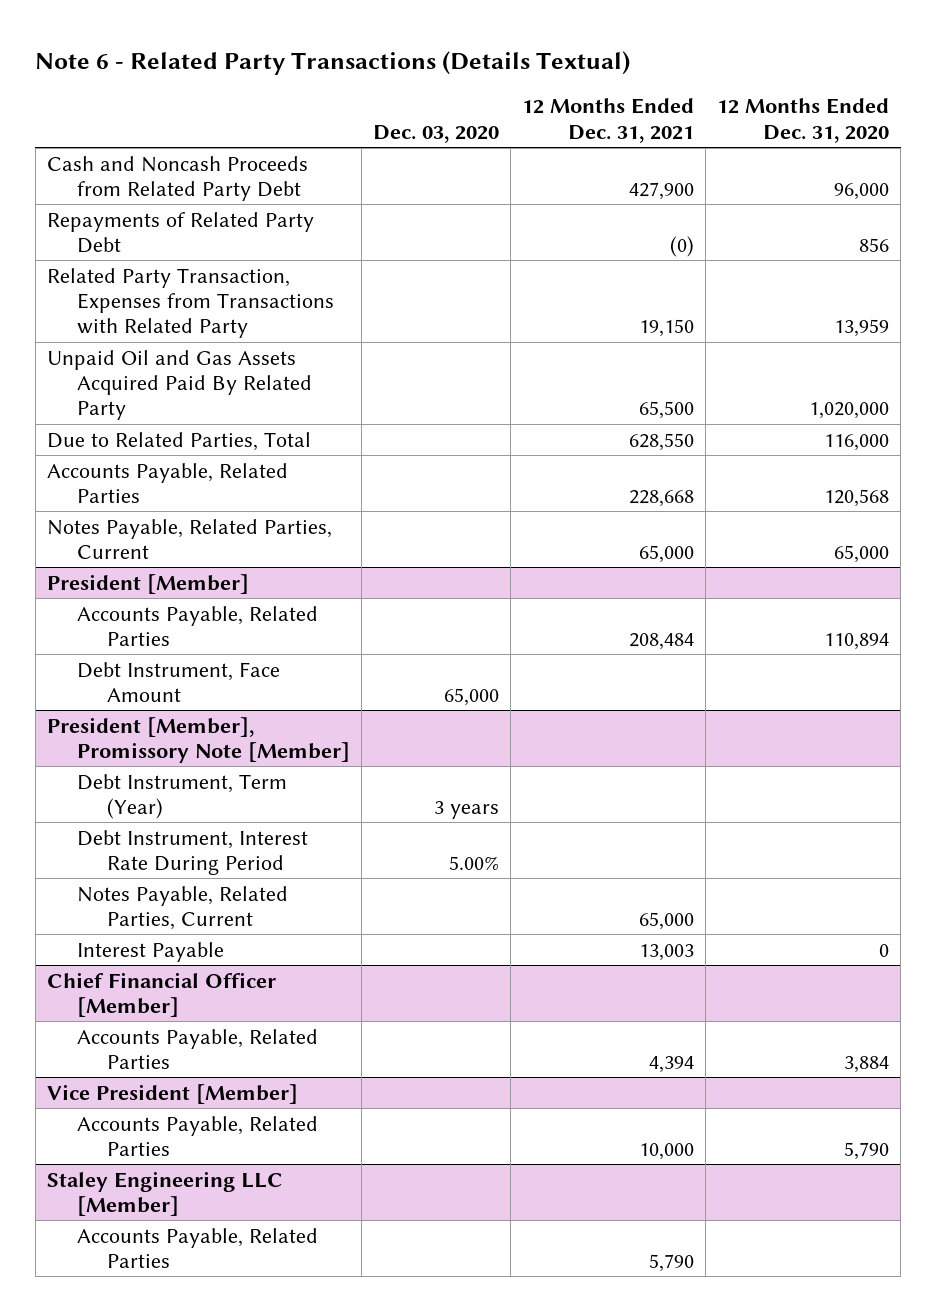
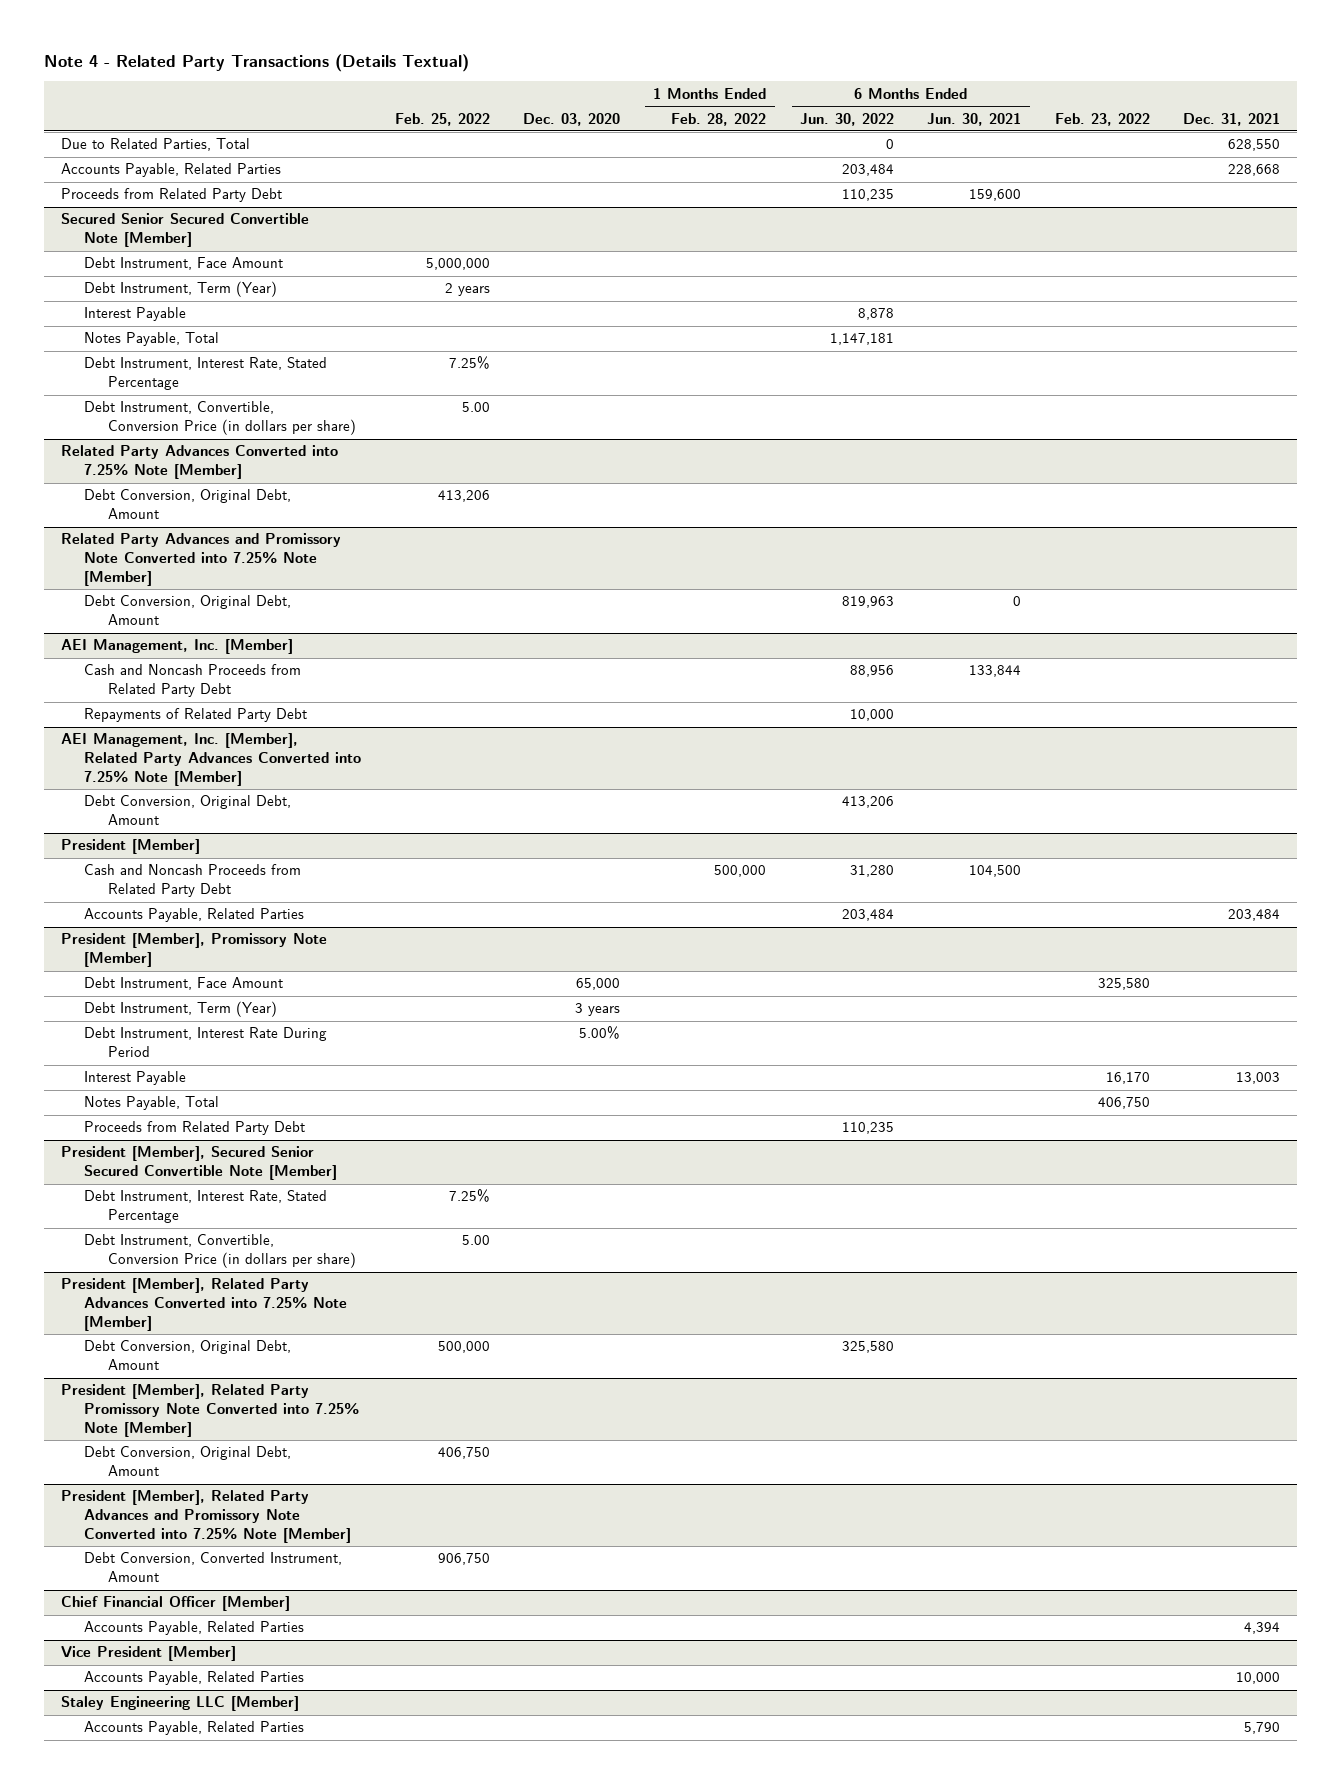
- Note 6 - Related Party Transactions (Details Textual)
+ Note 4 - Related Party Transactions (Details Textual)
- | Dec. 03, 2020 | 12 Months Ended Dec. 31, 2021 | 12 Months Ended Dec. 31, 2020
+ | Feb. 25, 2022 | Dec. 03, 2020 | 1 Months Ended Feb. 28, 2022 | 6 Months Ended Jun. 30, 2022 | 6 Months Ended Jun. 30, 2021 | Feb. 23, 2022 | Dec. 31, 2021
- Cash and Noncash Proceeds from Related Party Debt | | 427,900 | 96,000
- Repayments of Related Party Debt | | (0) | 856
- Related Party Transaction, Expenses from Transactions with Related Party | | 19,150 | 13,959
- Unpaid Oil and Gas Assets Acquired Paid By Related Party | | 65,500 | 1,020,000
- Notes Payable, Related Parties, Current | | 65,000 | 65,000
+ Proceeds from Related Party Debt | | | | 110,235 | 159,600 | |
+ Secured Senior Secured Convertible Note [Member]
+ Debt Instrument, Face Amount | 5,000,000 | | | | | |
+ Debt Instrument, Term (Year) | 2 years | | | | | |
+ Interest Payable | | | | 8,878 | | |
+ Notes Payable, Total | | | | 1,147,181 | | |
+ Debt Instrument, Interest Rate, Stated Percentage | 7.25% | | | | | |
+ Debt Instrument, Convertible, Conversion Price (in dollars per share) | 5.00 | | | | | |
+ Related Party Advances Converted into 7.25% Note [Member]
+ Debt Conversion, Original Debt, Amount | 413,206 | | | | | |
+ Related Party Advances and Promissory Note Converted into 7.25% Note [Member]
+ Debt Conversion, Original Debt, Amount | | | | 819,963 | 0 | |
+ AEI Management, Inc. [Member]
+ Cash and Noncash Proceeds from Related Party Debt | | | | 88,956 | 133,844 | |
+ Repayments of Related Party Debt | | | | 10,000 | | |
+ AEI Management, Inc. [Member], Related Party Advances Converted into 7.25% Note [Member]
+ Debt Conversion, Original Debt, Amount | | | | 413,206 | | |
@ President [Member]
+ Cash and Noncash Proceeds from Related Party Debt | | | 500,000 | 31,280 | 104,500 | |
- Debt Instrument, Face Amount | 65,000 | |
@ President [Member], Promissory Note [Member]
+ Debt Instrument, Face Amount | | 65,000 | | | | 325,580 |
- Notes Payable, Related Parties, Current | | 65,000 |
+ Notes Payable, Total | | | | | | 406,750 |
+ Proceeds from Related Party Debt | | | | 110,235 | | |
+ President [Member], Secured Senior Secured Convertible Note [Member]
+ Debt Instrument, Interest Rate, Stated Percentage | 7.25% | | | | | |
+ Debt Instrument, Convertible, Conversion Price (in dollars per share) | 5.00 | | | | | |
+ President [Member], Related Party Advances Converted into 7.25% Note [Member]
+ Debt Conversion, Original Debt, Amount | 500,000 | | | 325,580 | | |
+ President [Member], Related Party Promissory Note Converted into 7.25% Note [Member]
+ Debt Conversion, Original Debt, Amount | 406,750 | | | | | |
+ President [Member], Related Party Advances and Promissory Note Converted into 7.25% Note [Member]
+ Debt Conversion, Converted Instrument, Amount | 906,750 | | | | | |

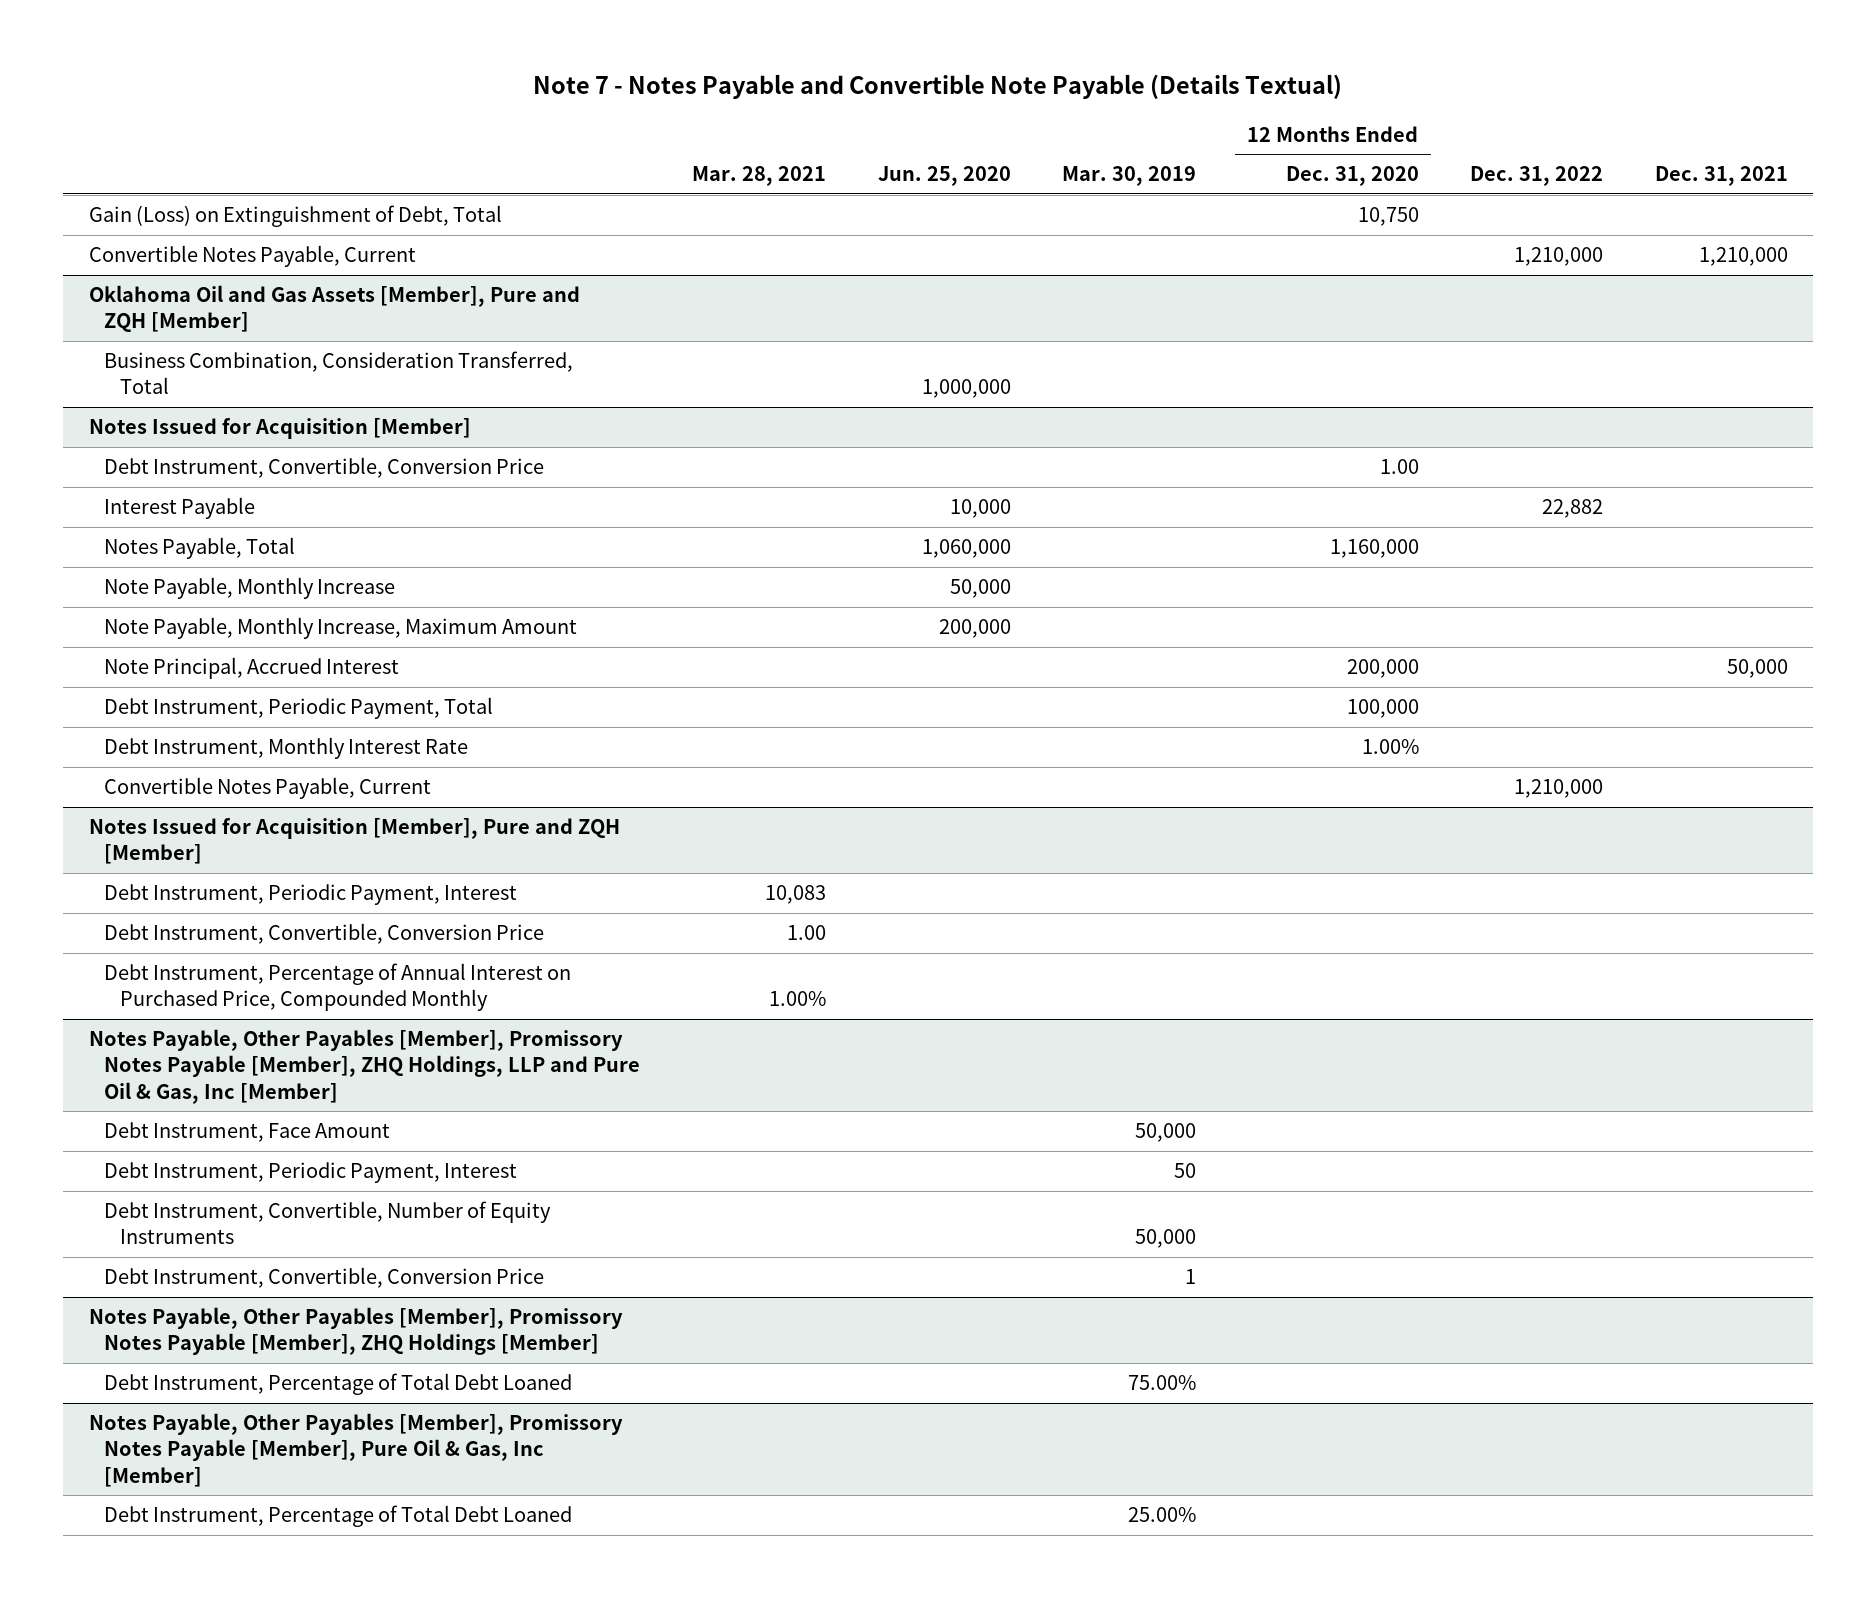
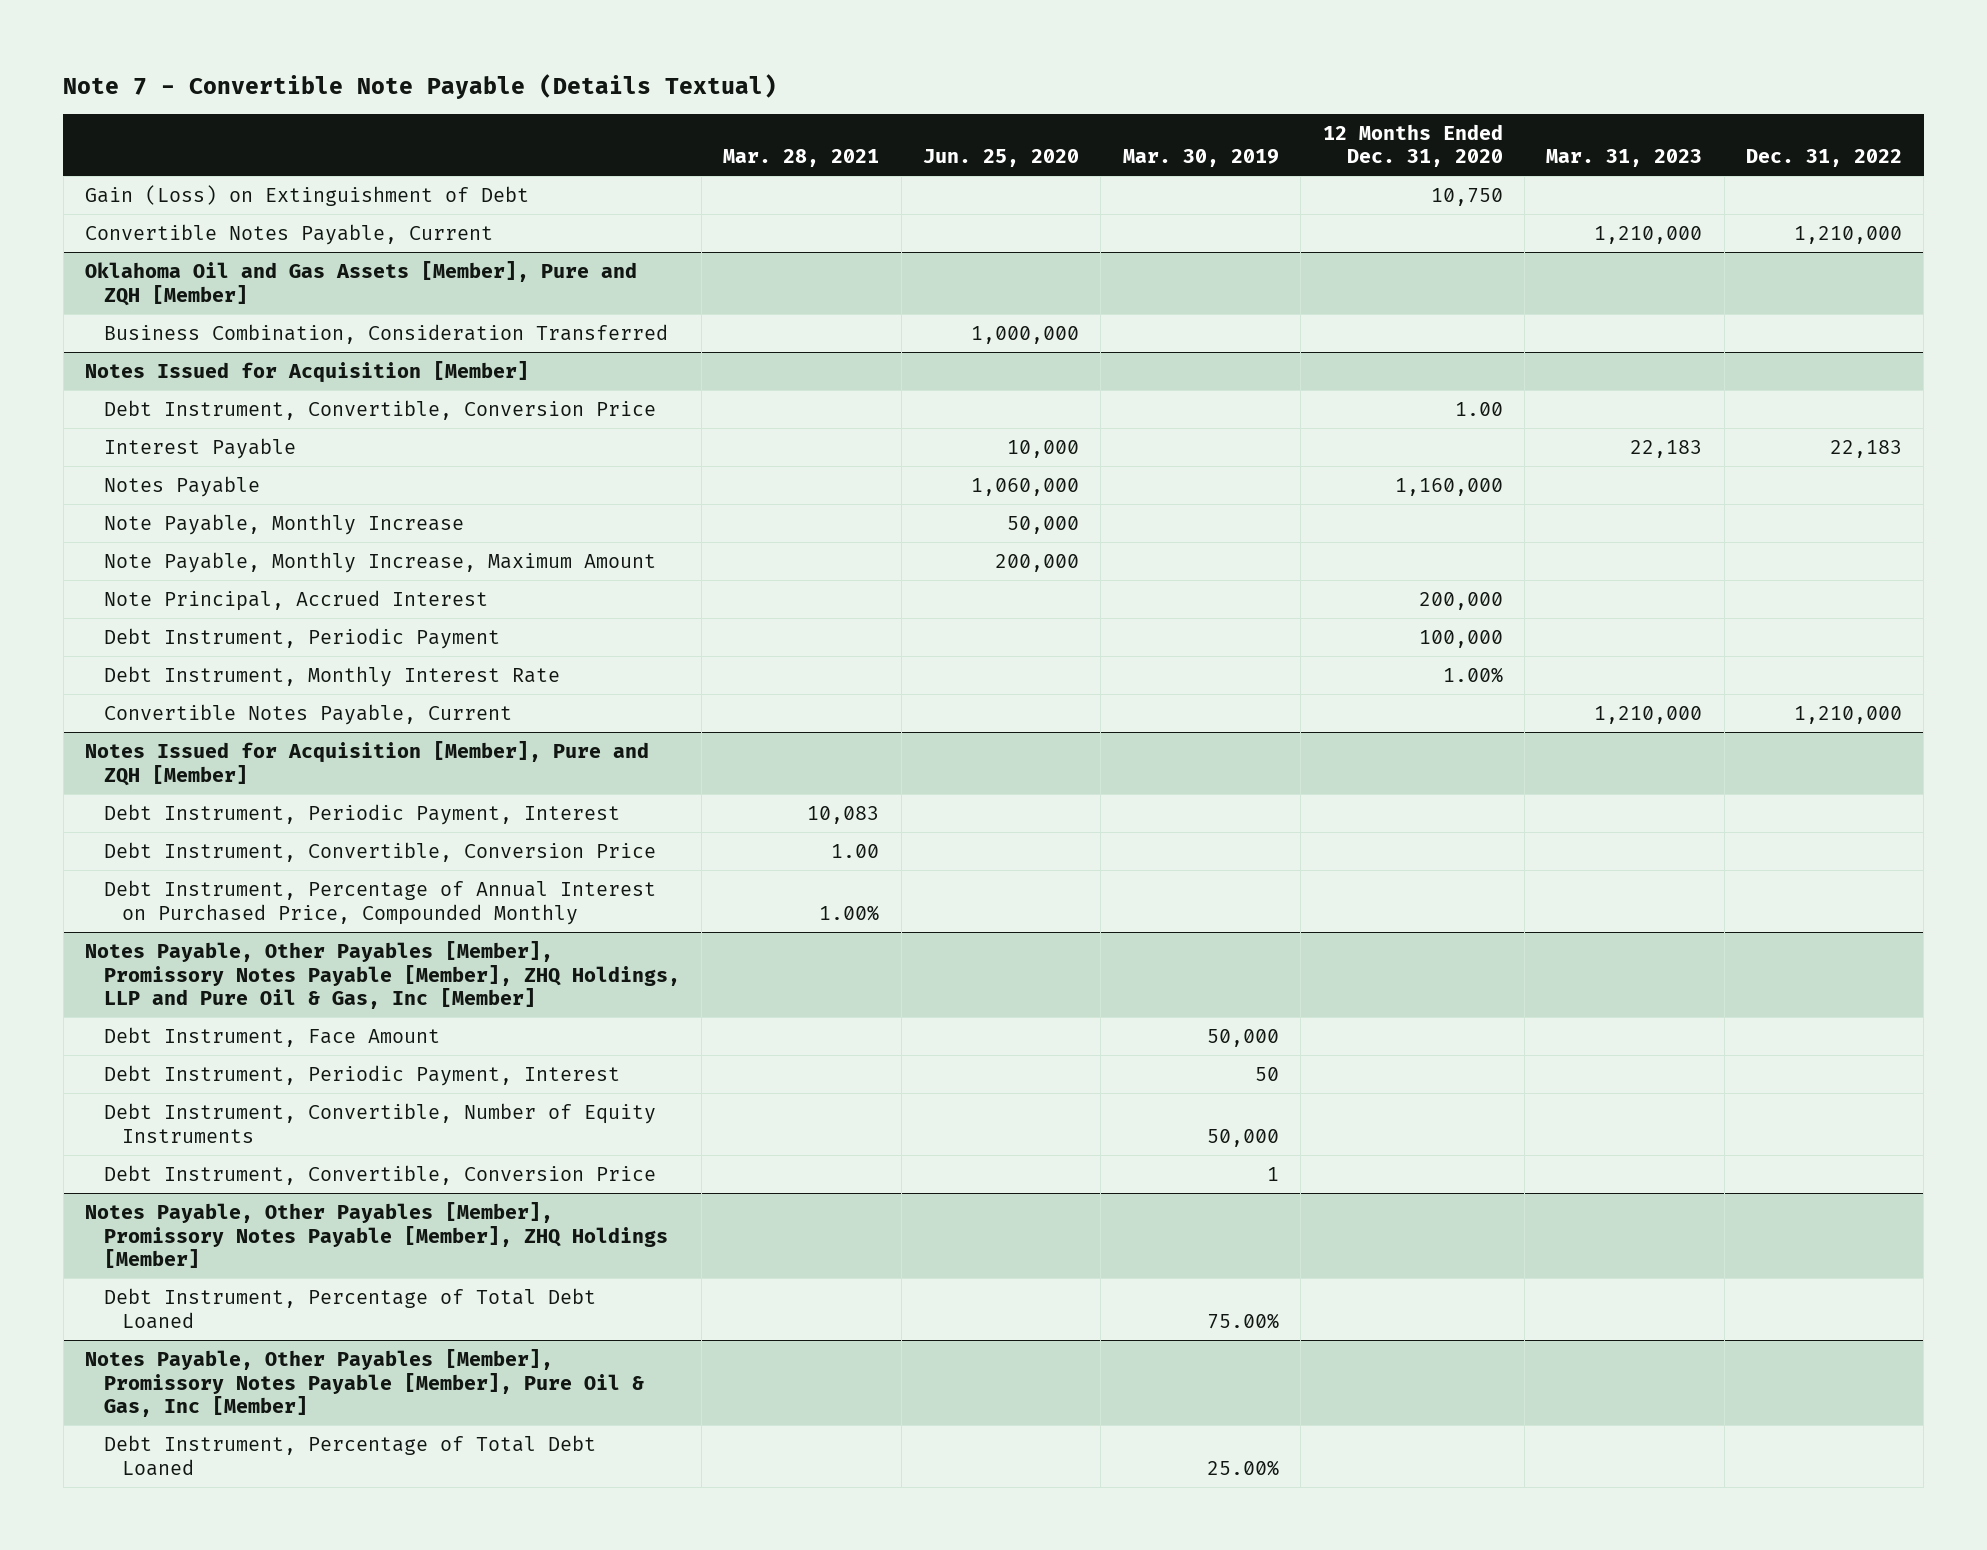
- Note 7 - Notes Payable and Convertible Note Payable (Details Textual)
+ Note 7 - Convertible Note Payable (Details Textual)
- | Mar. 28, 2021 | Jun. 25, 2020 | Mar. 30, 2019 | 12 Months Ended Dec. 31, 2020 | Dec. 31, 2022 | Dec. 31, 2021
+ | Mar. 28, 2021 | Jun. 25, 2020 | Mar. 30, 2019 | 12 Months Ended Dec. 31, 2020 | Mar. 31, 2023 | Dec. 31, 2022
- Gain (Loss) on Extinguishment of Debt, Total | | | | 10,750 | |
+ Gain (Loss) on Extinguishment of Debt | | | | 10,750 | |
@ Oklahoma Oil and Gas Assets [Member], Pure and ZQH [Member]
- Business Combination, Consideration Transferred, Total | | 1,000,000 | | | |
+ Business Combination, Consideration Transferred | | 1,000,000 | | | |
@ Notes Issued for Acquisition [Member]
- Interest Payable | | 10,000 | | | 22,882 |
- Notes Payable, Total | | 1,060,000 | | 1,160,000 | |
+ Interest Payable | | 10,000 | | | 22,183 | 22,183
+ Notes Payable | | 1,060,000 | | 1,160,000 | |
- Debt Instrument, Periodic Payment, Total | | | | 100,000 | |
+ Debt Instrument, Periodic Payment | | | | 100,000 | |

